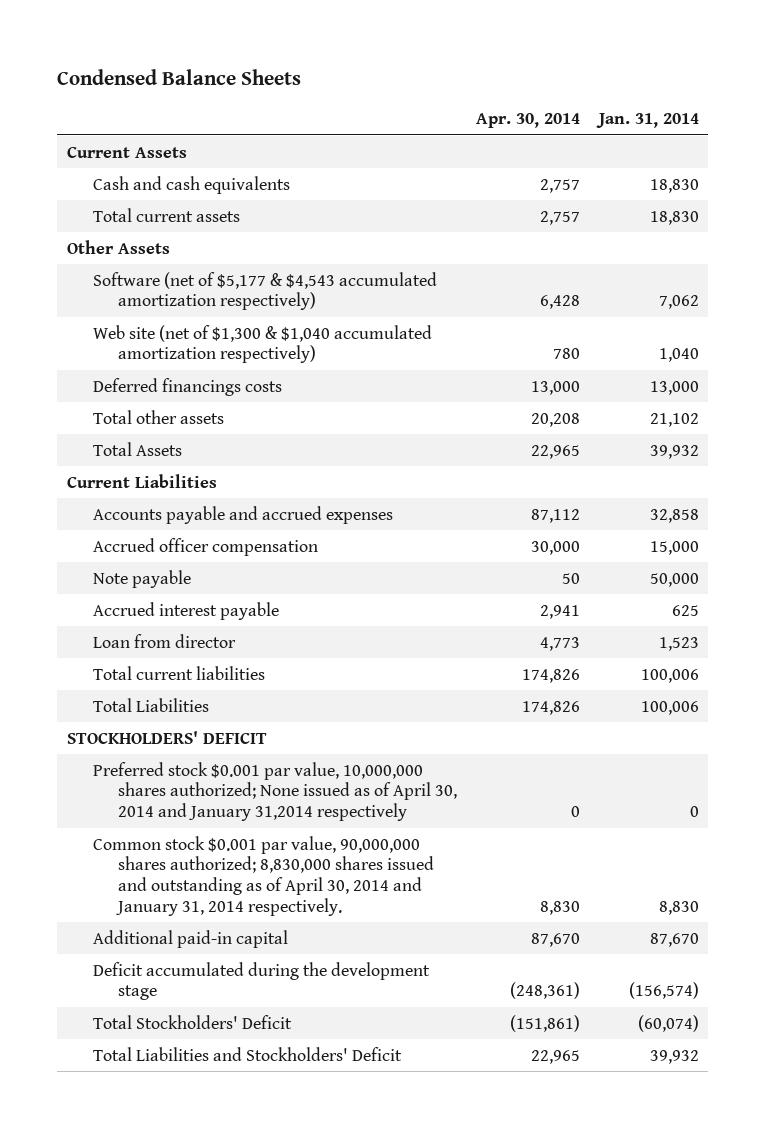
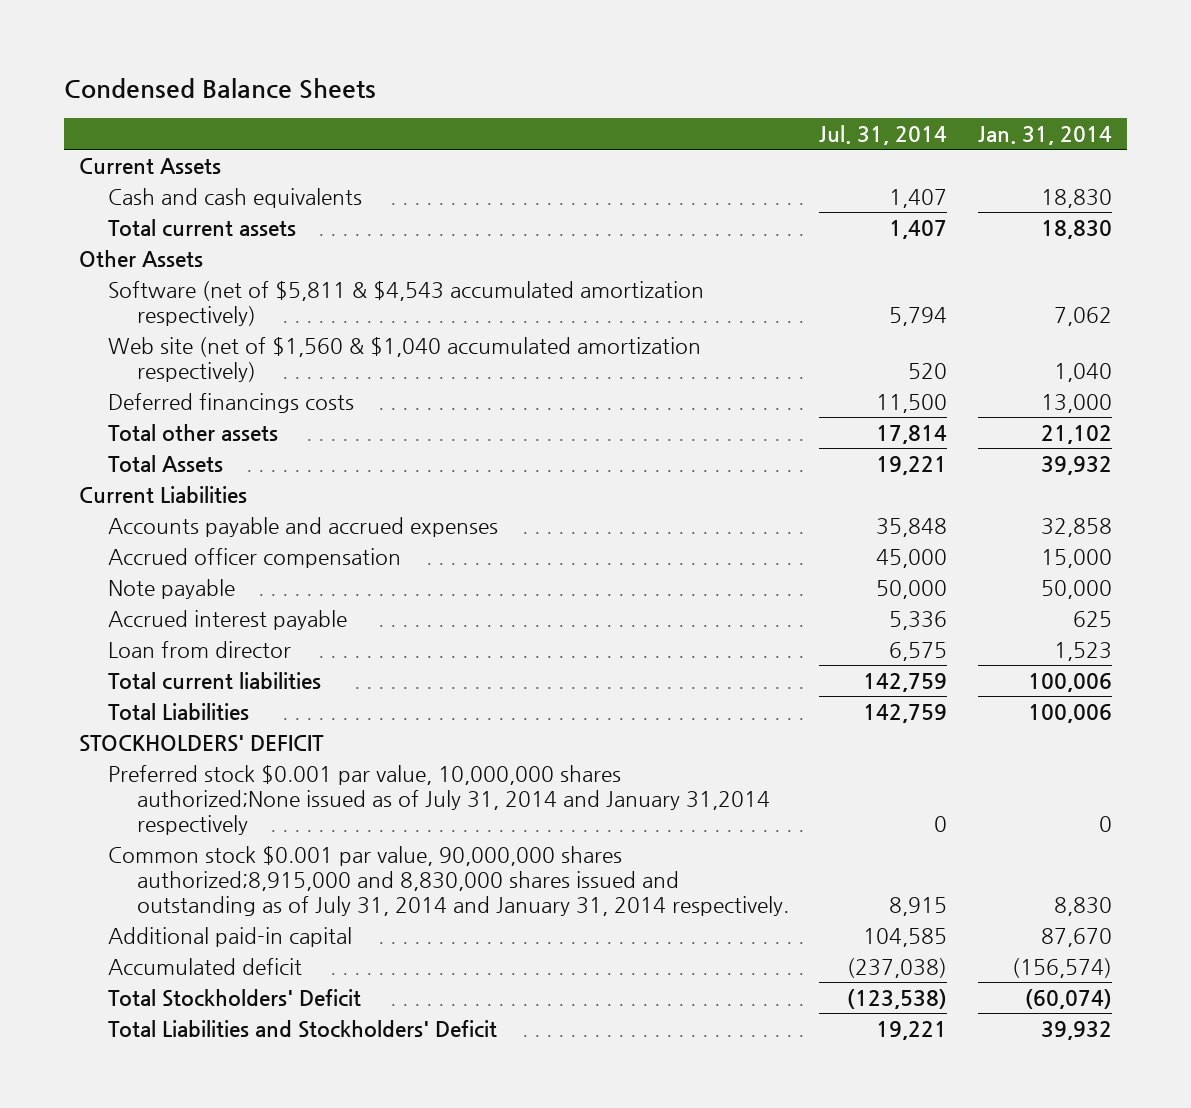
- | Apr. 30, 2014 | Jan. 31, 2014
+ | Jul. 31, 2014 | Jan. 31, 2014
- Software (net of $5,177 & $4,543 accumulated amortization respectively) | 6,428 | 7,062
- Web site (net of $1,300 & $1,040 accumulated amortization respectively) | 780 | 1,040
+ Software (net of $5,811 & $4,543 accumulated amortization respectively) | 5,794 | 7,062
+ Web site (net of $1,560 & $1,040 accumulated amortization respectively) | 520 | 1,040
- Preferred stock $0.001 par value, 10,000,000 shares authorized; None issued as of April 30, 2014 and January 31,2014 respectively | 0 | 0
- Common stock $0.001 par value, 90,000,000 shares authorized; 8,830,000 shares issued and outstanding as of April 30, 2014 and January 31, 2014 respectively. | 8,830 | 8,830
+ Preferred stock $0.001 par value, 10,000,000 shares authorized;None issued as of July 31, 2014 and January 31,2014 respectively | 0 | 0
+ Common stock $0.001 par value, 90,000,000 shares authorized;8,915,000 and 8,830,000 shares issued and outstanding as of July 31, 2014 and January 31, 2014 respectively. | 8,915 | 8,830
- Deficit accumulated during the development stage | (248,361) | (156,574)
+ Accumulated deficit | (237,038) | (156,574)

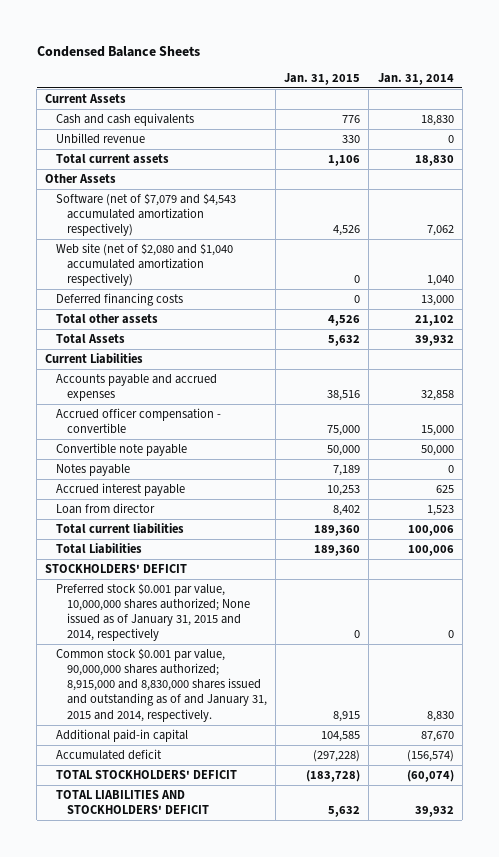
- | Jul. 31, 2014 | Jan. 31, 2014
+ | Jan. 31, 2015 | Jan. 31, 2014
+ Unbilled revenue | 330 | 0
- Software (net of $5,811 & $4,543 accumulated amortization respectively) | 5,794 | 7,062
- Web site (net of $1,560 & $1,040 accumulated amortization respectively) | 520 | 1,040
- Deferred financings costs | 11,500 | 13,000
+ Software (net of $7,079 and $4,543 accumulated amortization respectively) | 4,526 | 7,062
+ Web site (net of $2,080 and $1,040 accumulated amortization respectively) | 0 | 1,040
+ Deferred financing costs | 0 | 13,000
- Accrued officer compensation | 45,000 | 15,000
- Note payable | 50,000 | 50,000
+ Accrued officer compensation - convertible | 75,000 | 15,000
+ Convertible note payable | 50,000 | 50,000
+ Notes payable | 7,189 | 0
- Preferred stock $0.001 par value, 10,000,000 shares authorized;None issued as of July 31, 2014 and January 31,2014 respectively | 0 | 0
- Common stock $0.001 par value, 90,000,000 shares authorized;8,915,000 and 8,830,000 shares issued and outstanding as of July 31, 2014 and January 31, 2014 respectively. | 8,915 | 8,830
+ Preferred stock $0.001 par value, 10,000,000 shares authorized; None issued as of January 31, 2015 and 2014, respectively | 0 | 0
+ Common stock $0.001 par value, 90,000,000 shares authorized; 8,915,000 and 8,830,000 shares issued and outstanding as of and January 31, 2015 and 2014, respectively. | 8,915 | 8,830
- Total Stockholders' Deficit | (123,538) | (60,074)
- Total Liabilities and Stockholders' Deficit | 19,221 | 39,932
+ TOTAL STOCKHOLDERS' DEFICIT | (183,728) | (60,074)
+ TOTAL LIABILITIES AND STOCKHOLDERS' DEFICIT | 5,632 | 39,932

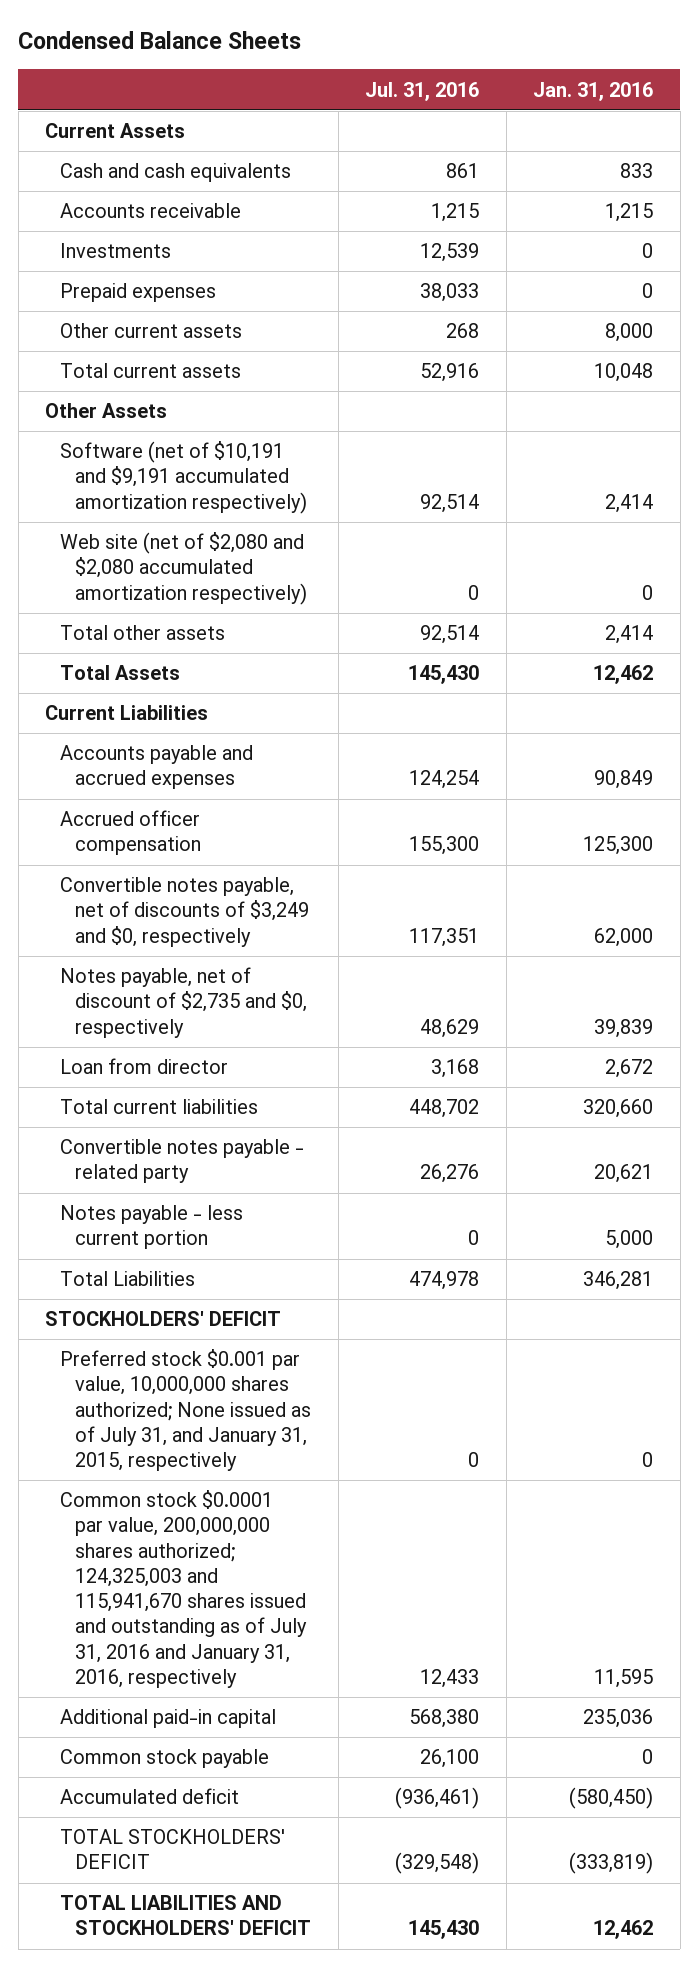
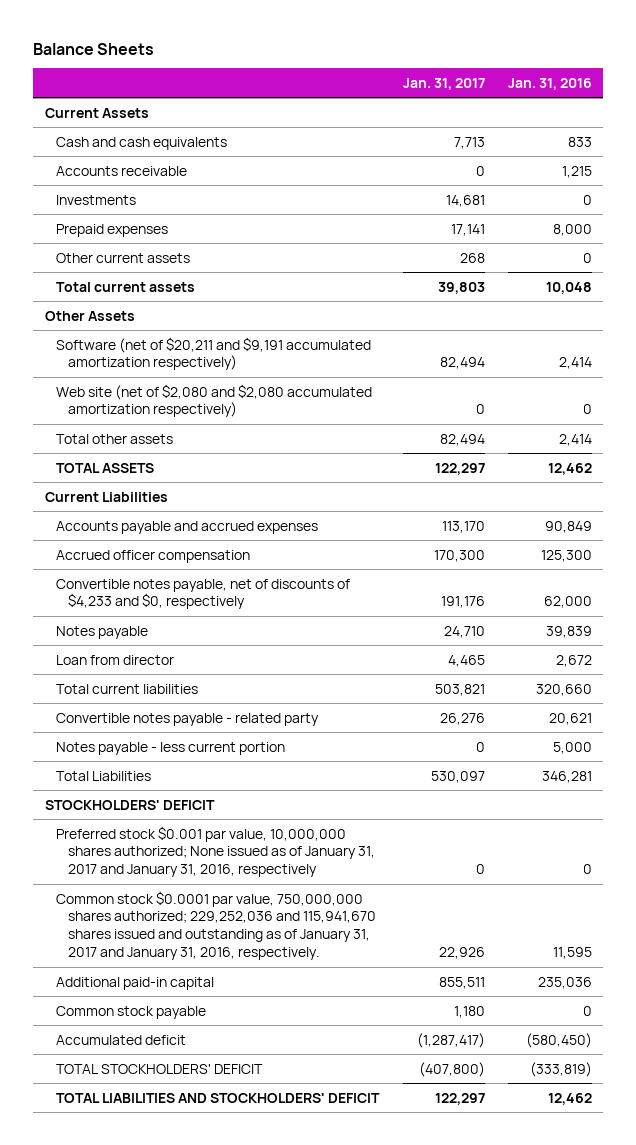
- Condensed Balance Sheets
+ Balance Sheets
- | Jul. 31, 2016 | Jan. 31, 2016
+ | Jan. 31, 2017 | Jan. 31, 2016
- Prepaid expenses | 38,033 | 0
- Other current assets | 268 | 8,000
+ Prepaid expenses | 17,141 | 8,000
+ Other current assets | 268 | 0
- Software (net of $10,191 and $9,191 accumulated amortization respectively) | 92,514 | 2,414
+ Software (net of $20,211 and $9,191 accumulated amortization respectively) | 82,494 | 2,414
- Total Assets | 145,430 | 12,462
+ TOTAL ASSETS | 122,297 | 12,462
- Convertible notes payable, net of discounts of $3,249 and $0, respectively | 117,351 | 62,000
- Notes payable, net of discount of $2,735 and $0, respectively | 48,629 | 39,839
+ Convertible notes payable, net of discounts of $4,233 and $0, respectively | 191,176 | 62,000
+ Notes payable | 24,710 | 39,839
- Preferred stock $0.001 par value, 10,000,000 shares authorized; None issued as of July 31, and January 31, 2015, respectively | 0 | 0
- Common stock $0.0001 par value, 200,000,000 shares authorized; 124,325,003 and 115,941,670 shares issued and outstanding as of July 31, 2016 and January 31, 2016, respectively | 12,433 | 11,595
+ Preferred stock $0.001 par value, 10,000,000 shares authorized; None issued as of January 31, 2017 and January 31, 2016, respectively | 0 | 0
+ Common stock $0.0001 par value, 750,000,000 shares authorized; 229,252,036 and 115,941,670 shares issued and outstanding as of January 31, 2017 and January 31, 2016, respectively. | 22,926 | 11,595

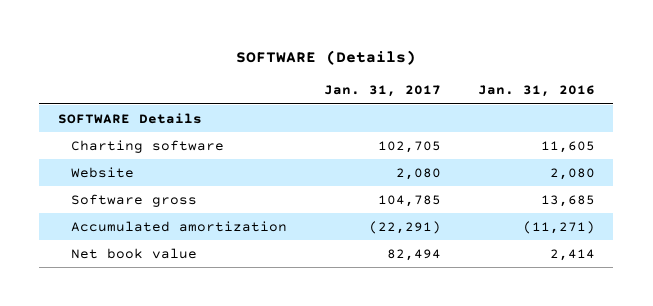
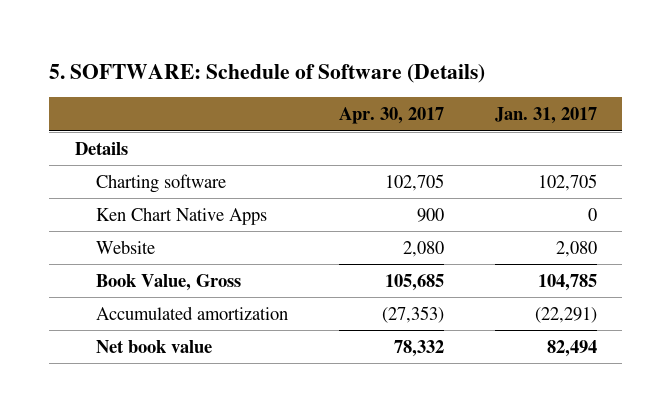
- SOFTWARE (Details)
+ 5. SOFTWARE: Schedule of Software (Details)
- | Jan. 31, 2017 | Jan. 31, 2016
+ | Apr. 30, 2017 | Jan. 31, 2017
- SOFTWARE Details
+ Details
+ Ken Chart Native Apps | 900 | 0
- Software gross | 104,785 | 13,685
+ Book Value, Gross | 105,685 | 104,785

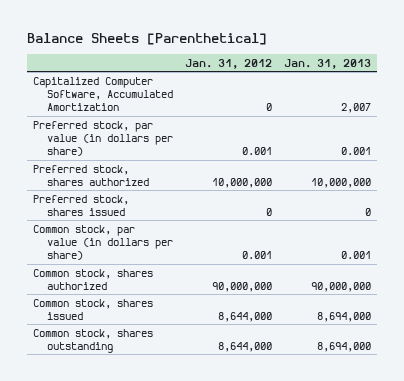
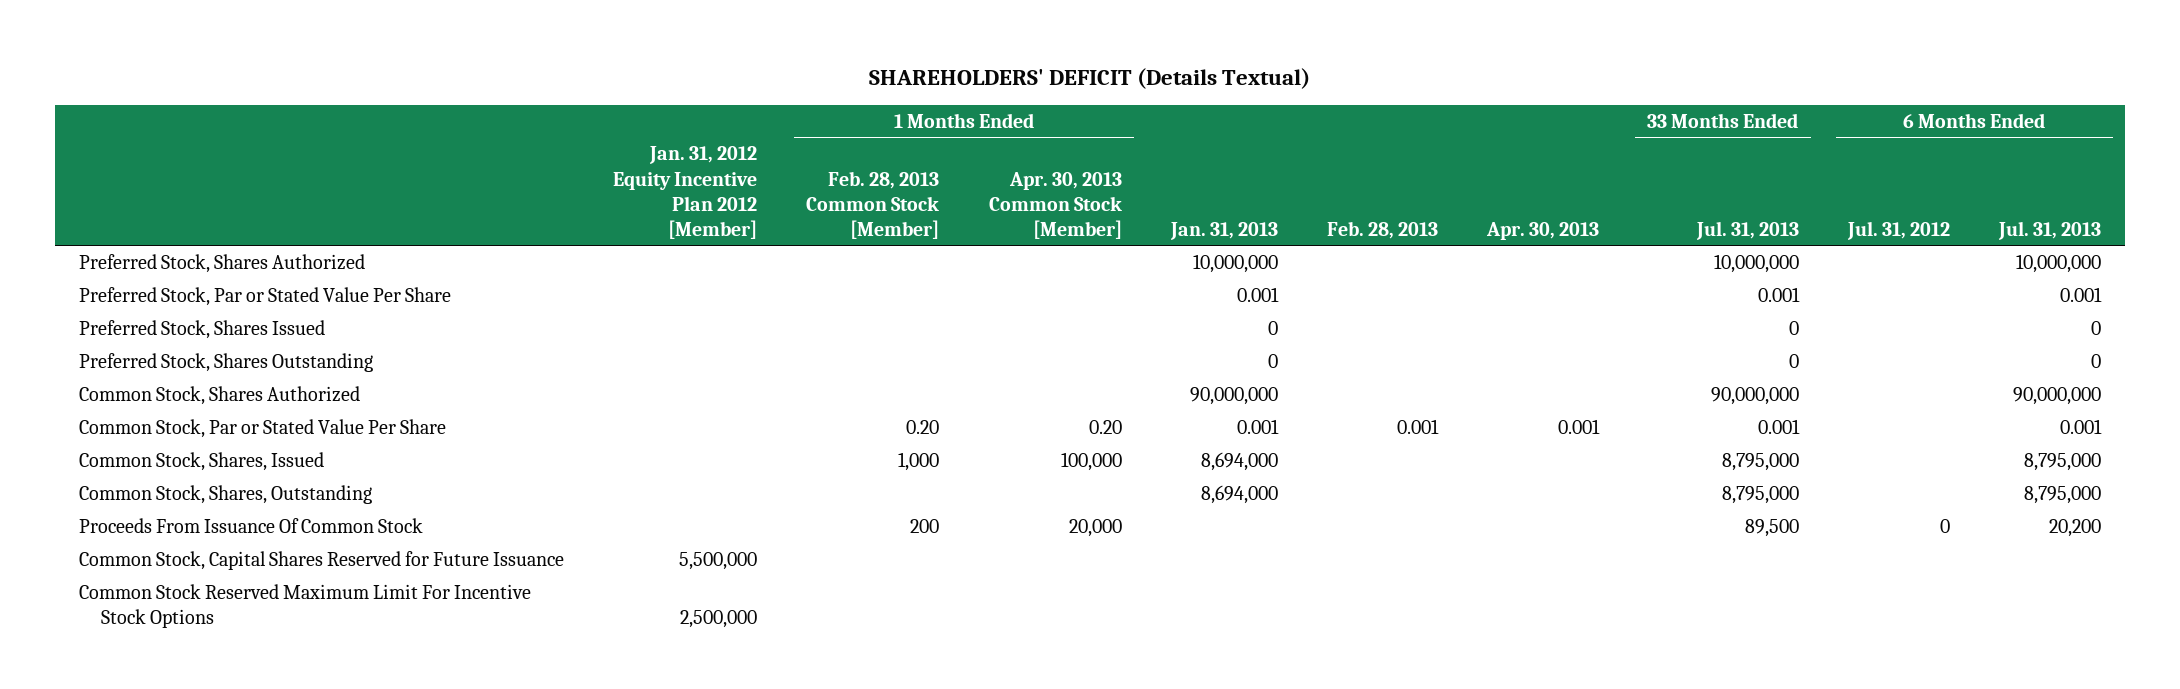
- Balance Sheets [Parenthetical]
+ SHAREHOLDERS' DEFICIT (Details Textual)
- | Jan. 31, 2012 | Jan. 31, 2013
+ | Jan. 31, 2012 Equity Incentive Plan 2012 [Member] | 1 Months Ended Feb. 28, 2013 Common Stock [Member] | 1 Months Ended Apr. 30, 2013 Common Stock [Member] | Jan. 31, 2013 | Feb. 28, 2013 | Apr. 30, 2013 | 33 Months Ended Jul. 31, 2013 | 6 Months Ended Jul. 31, 2012 | 6 Months Ended Jul. 31, 2013
- Capitalized Computer Software, Accumulated Amortization | 0 | 2,007
- Preferred stock, par value (in dollars per share) | 0.001 | 0.001
- Preferred stock, shares authorized | 10,000,000 | 10,000,000
- Preferred stock, shares issued | 0 | 0
- Common stock, par value (in dollars per share) | 0.001 | 0.001
- Common stock, shares authorized | 90,000,000 | 90,000,000
- Common stock, shares issued | 8,644,000 | 8,694,000
- Common stock, shares outstanding | 8,644,000 | 8,694,000
+ Preferred Stock, Shares Authorized | | | | 10,000,000 | | | 10,000,000 | | 10,000,000
+ Preferred Stock, Par or Stated Value Per Share | | | | 0.001 | | | 0.001 | | 0.001
+ Preferred Stock, Shares Issued | | | | 0 | | | 0 | | 0
+ Preferred Stock, Shares Outstanding | | | | 0 | | | 0 | | 0
+ Common Stock, Shares Authorized | | | | 90,000,000 | | | 90,000,000 | | 90,000,000
+ Common Stock, Par or Stated Value Per Share | | 0.20 | 0.20 | 0.001 | 0.001 | 0.001 | 0.001 | | 0.001
+ Common Stock, Shares, Issued | | 1,000 | 100,000 | 8,694,000 | | | 8,795,000 | | 8,795,000
+ Common Stock, Shares, Outstanding | | | | 8,694,000 | | | 8,795,000 | | 8,795,000
+ Proceeds From Issuance Of Common Stock | | 200 | 20,000 | | | | 89,500 | 0 | 20,200
+ Common Stock, Capital Shares Reserved for Future Issuance | 5,500,000 | | | | | | | |
+ Common Stock Reserved Maximum Limit For Incentive Stock Options | 2,500,000 | | | | | | | |

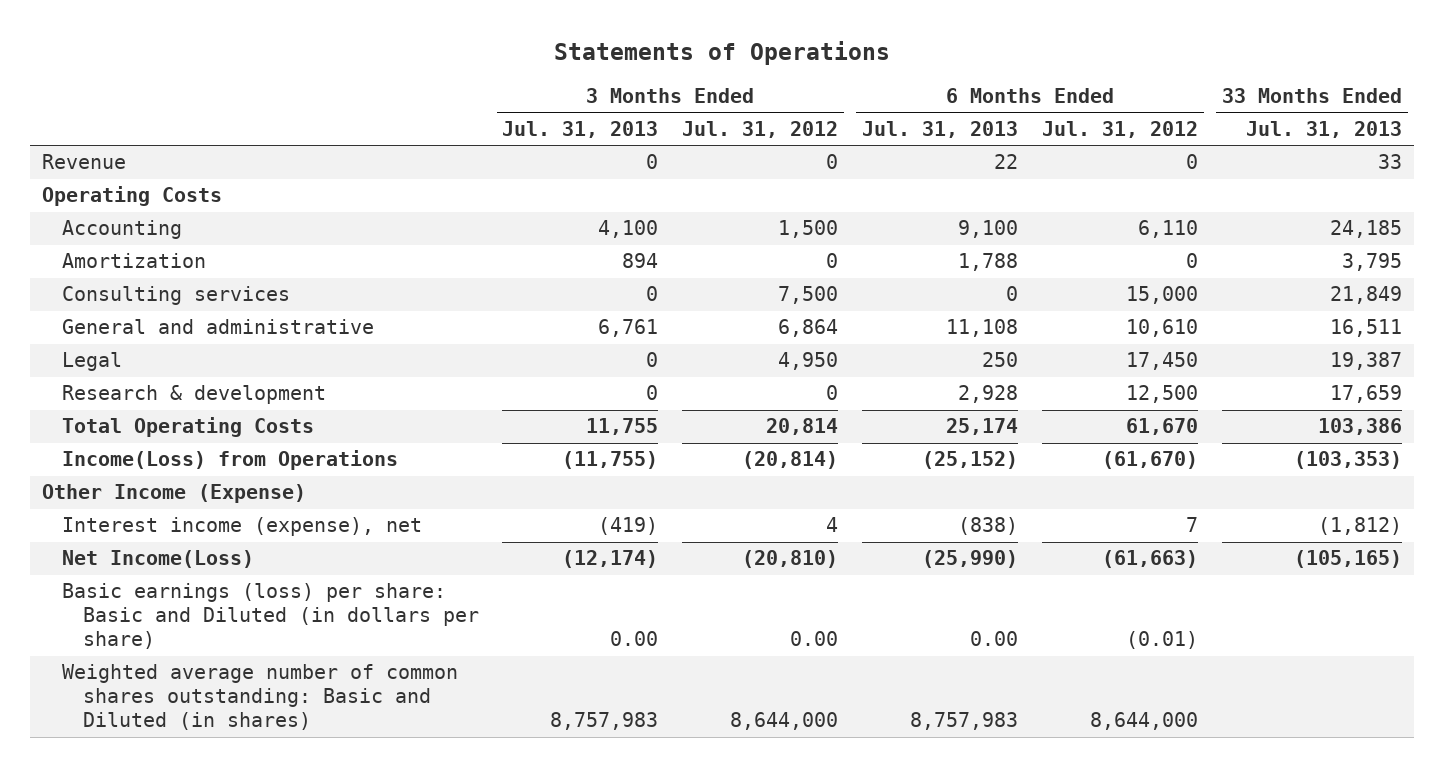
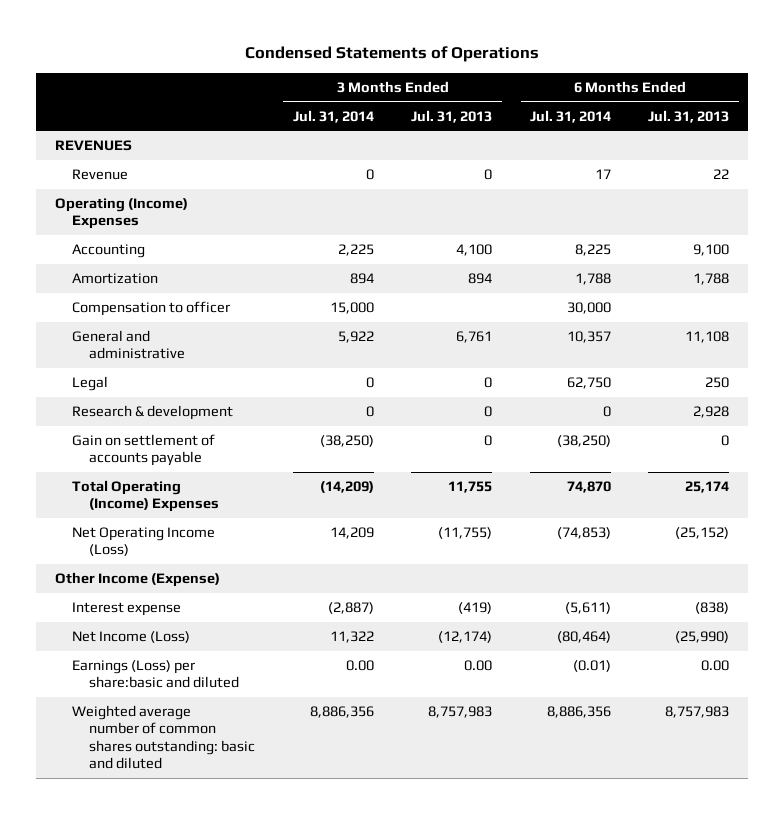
- Statements of Operations
+ Condensed Statements of Operations
- | 3 Months Ended Jul. 31, 2013 | 3 Months Ended Jul. 31, 2012 | 6 Months Ended Jul. 31, 2013 | 6 Months Ended Jul. 31, 2012 | 33 Months Ended Jul. 31, 2013
+ | 3 Months Ended Jul. 31, 2014 | 3 Months Ended Jul. 31, 2013 | 6 Months Ended Jul. 31, 2014 | 6 Months Ended Jul. 31, 2013
+ REVENUES
- Operating Costs
+ Operating (Income) Expenses
- Consulting services | 0 | 7,500 | 0 | 15,000 | 21,849
+ Compensation to officer | 15,000 | | 30,000 |
- Total Operating Costs | 11,755 | 20,814 | 25,174 | 61,670 | 103,386
- Income(Loss) from Operations | (11,755) | (20,814) | (25,152) | (61,670) | (103,353)
+ Gain on settlement of accounts payable | (38,250) | 0 | (38,250) | 0
+ Total Operating (Income) Expenses | (14,209) | 11,755 | 74,870 | 25,174
+ Net Operating Income (Loss) | 14,209 | (11,755) | (74,853) | (25,152)
- Interest income (expense), net | (419) | 4 | (838) | 7 | (1,812)
- Net Income(Loss) | (12,174) | (20,810) | (25,990) | (61,663) | (105,165)
- Basic earnings (loss) per share: Basic and Diluted (in dollars per share) | 0.00 | 0.00 | 0.00 | (0.01) |
- Weighted average number of common shares outstanding: Basic and Diluted (in shares) | 8,757,983 | 8,644,000 | 8,757,983 | 8,644,000 |
+ Interest expense | (2,887) | (419) | (5,611) | (838)
+ Net Income (Loss) | 11,322 | (12,174) | (80,464) | (25,990)
+ Earnings (Loss) per share:basic and diluted | 0.00 | 0.00 | (0.01) | 0.00
+ Weighted average number of common shares outstanding: basic and diluted | 8,886,356 | 8,757,983 | 8,886,356 | 8,757,983

